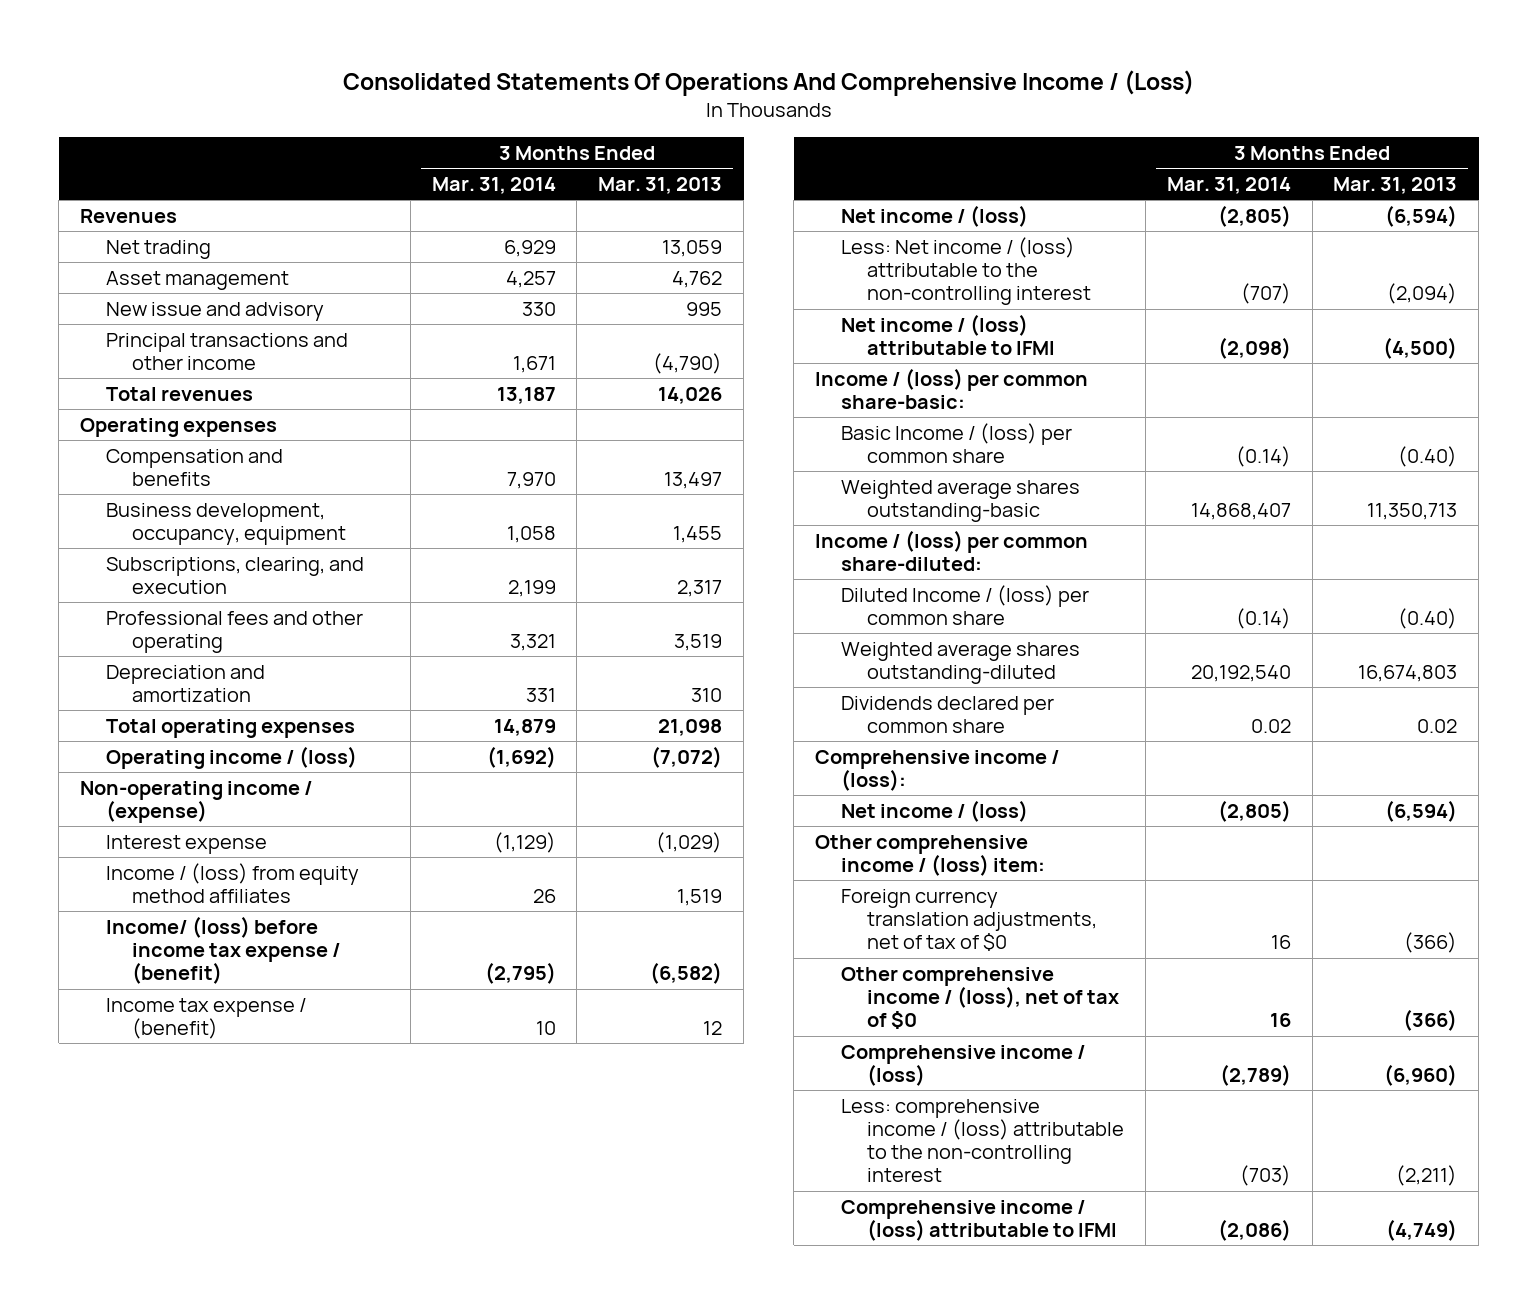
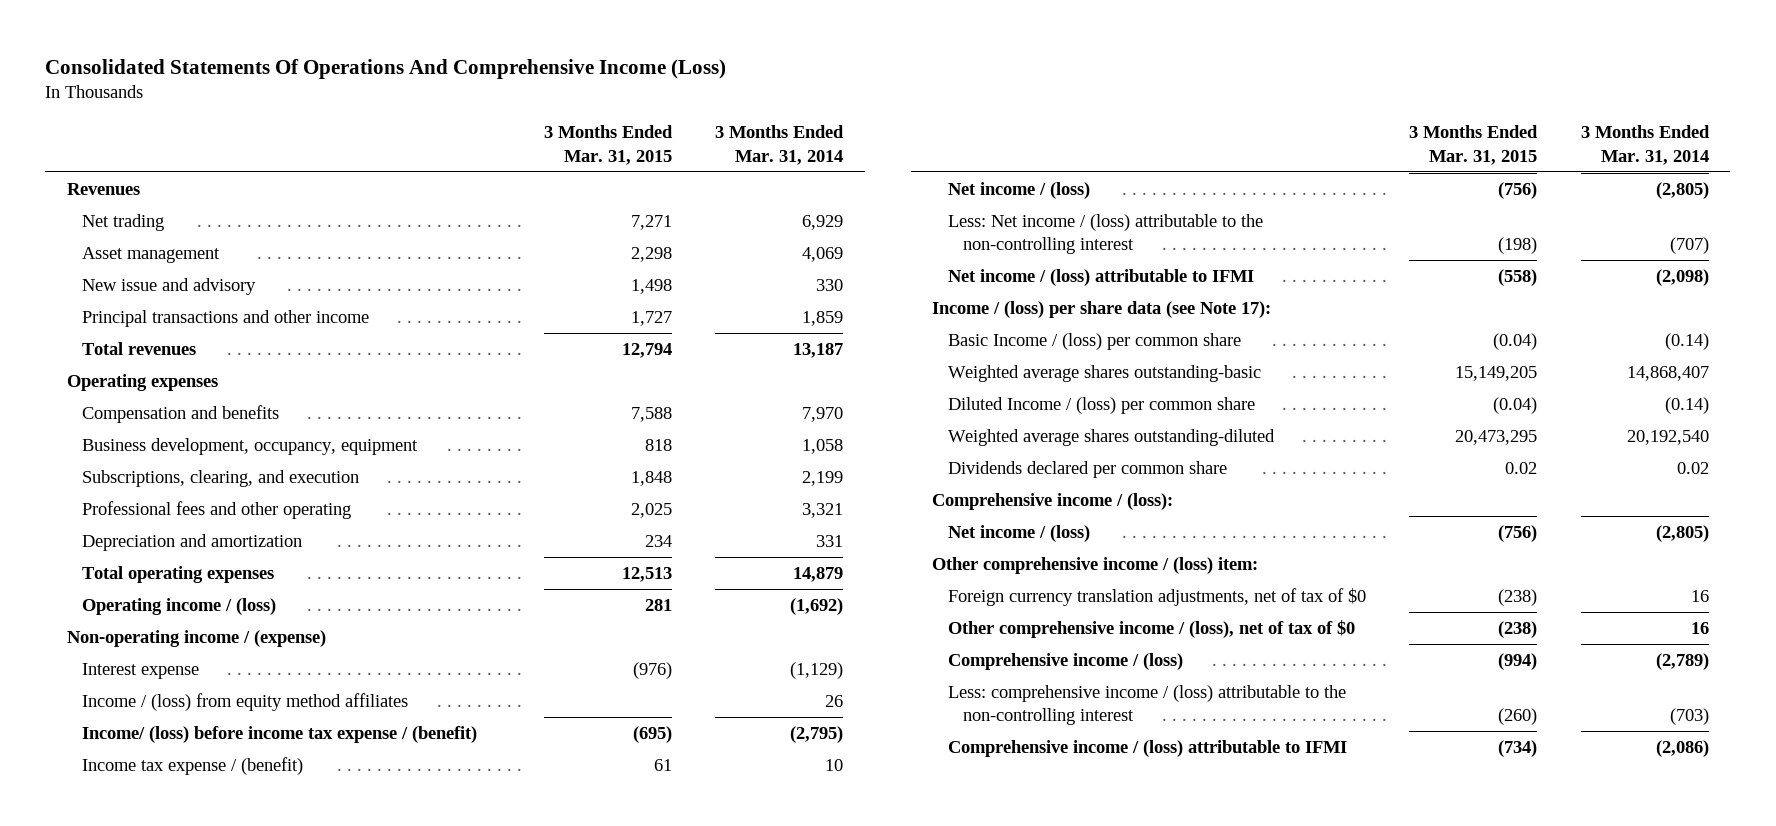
- Consolidated Statements Of Operations And Comprehensive Income / (Loss)
+ Consolidated Statements Of Operations And Comprehensive Income (Loss)
- | 3 Months Ended Mar. 31, 2014 | 3 Months Ended Mar. 31, 2013
+ | 3 Months Ended Mar. 31, 2015 | 3 Months Ended Mar. 31, 2014
- Asset management | 4,257 | 4,762
+ Asset management | 2,298 | 4,069
- Principal transactions and other income | 1,671 | (4,790)
+ Principal transactions and other income | 1,727 | 1,859
- Income / (loss) per common share-basic:
+ Income / (loss) per share data (see Note 17):
- Income / (loss) per common share-diluted:

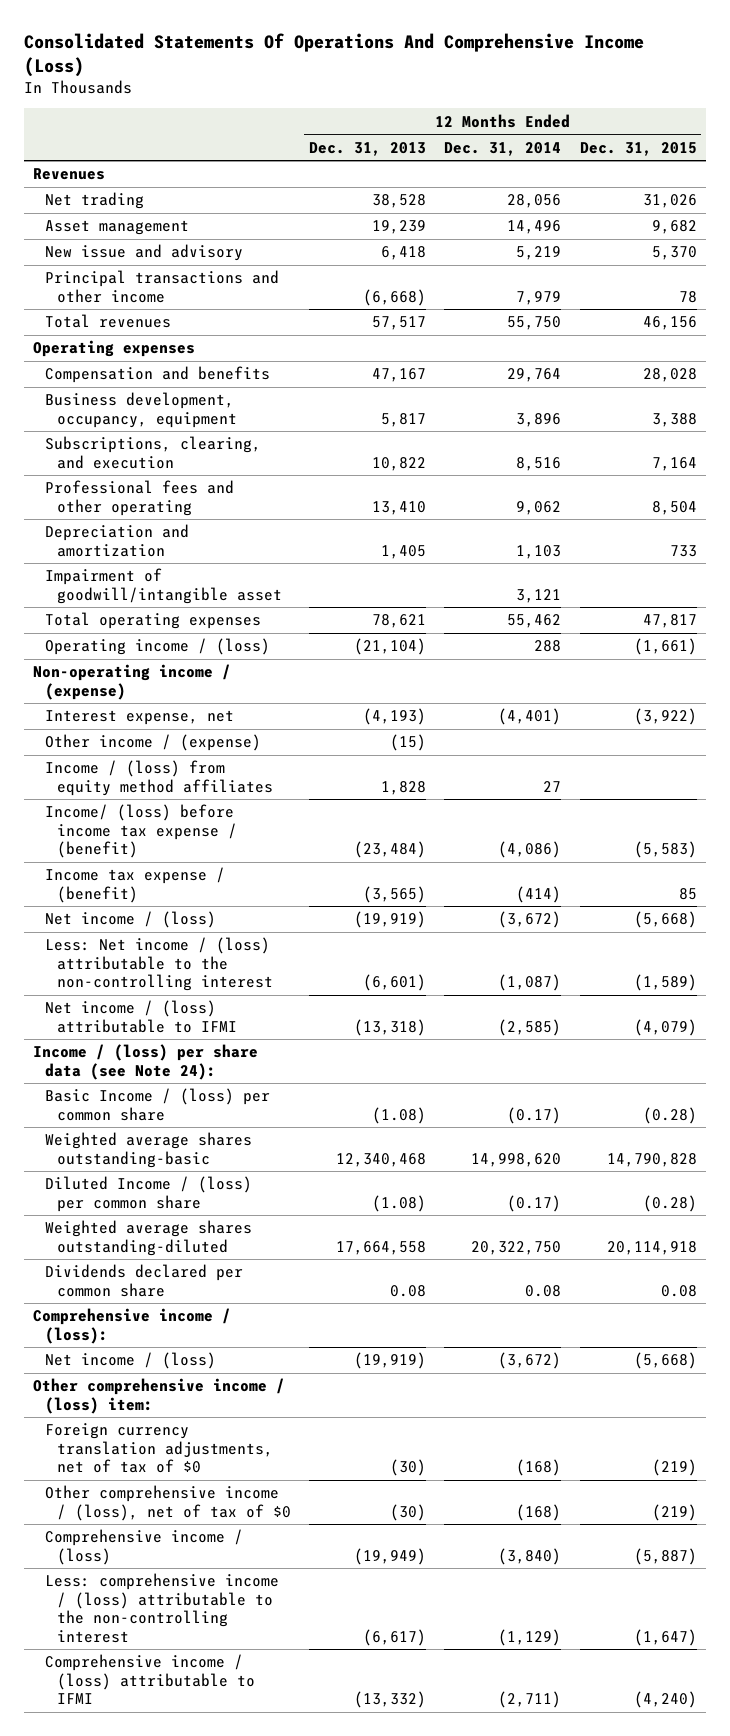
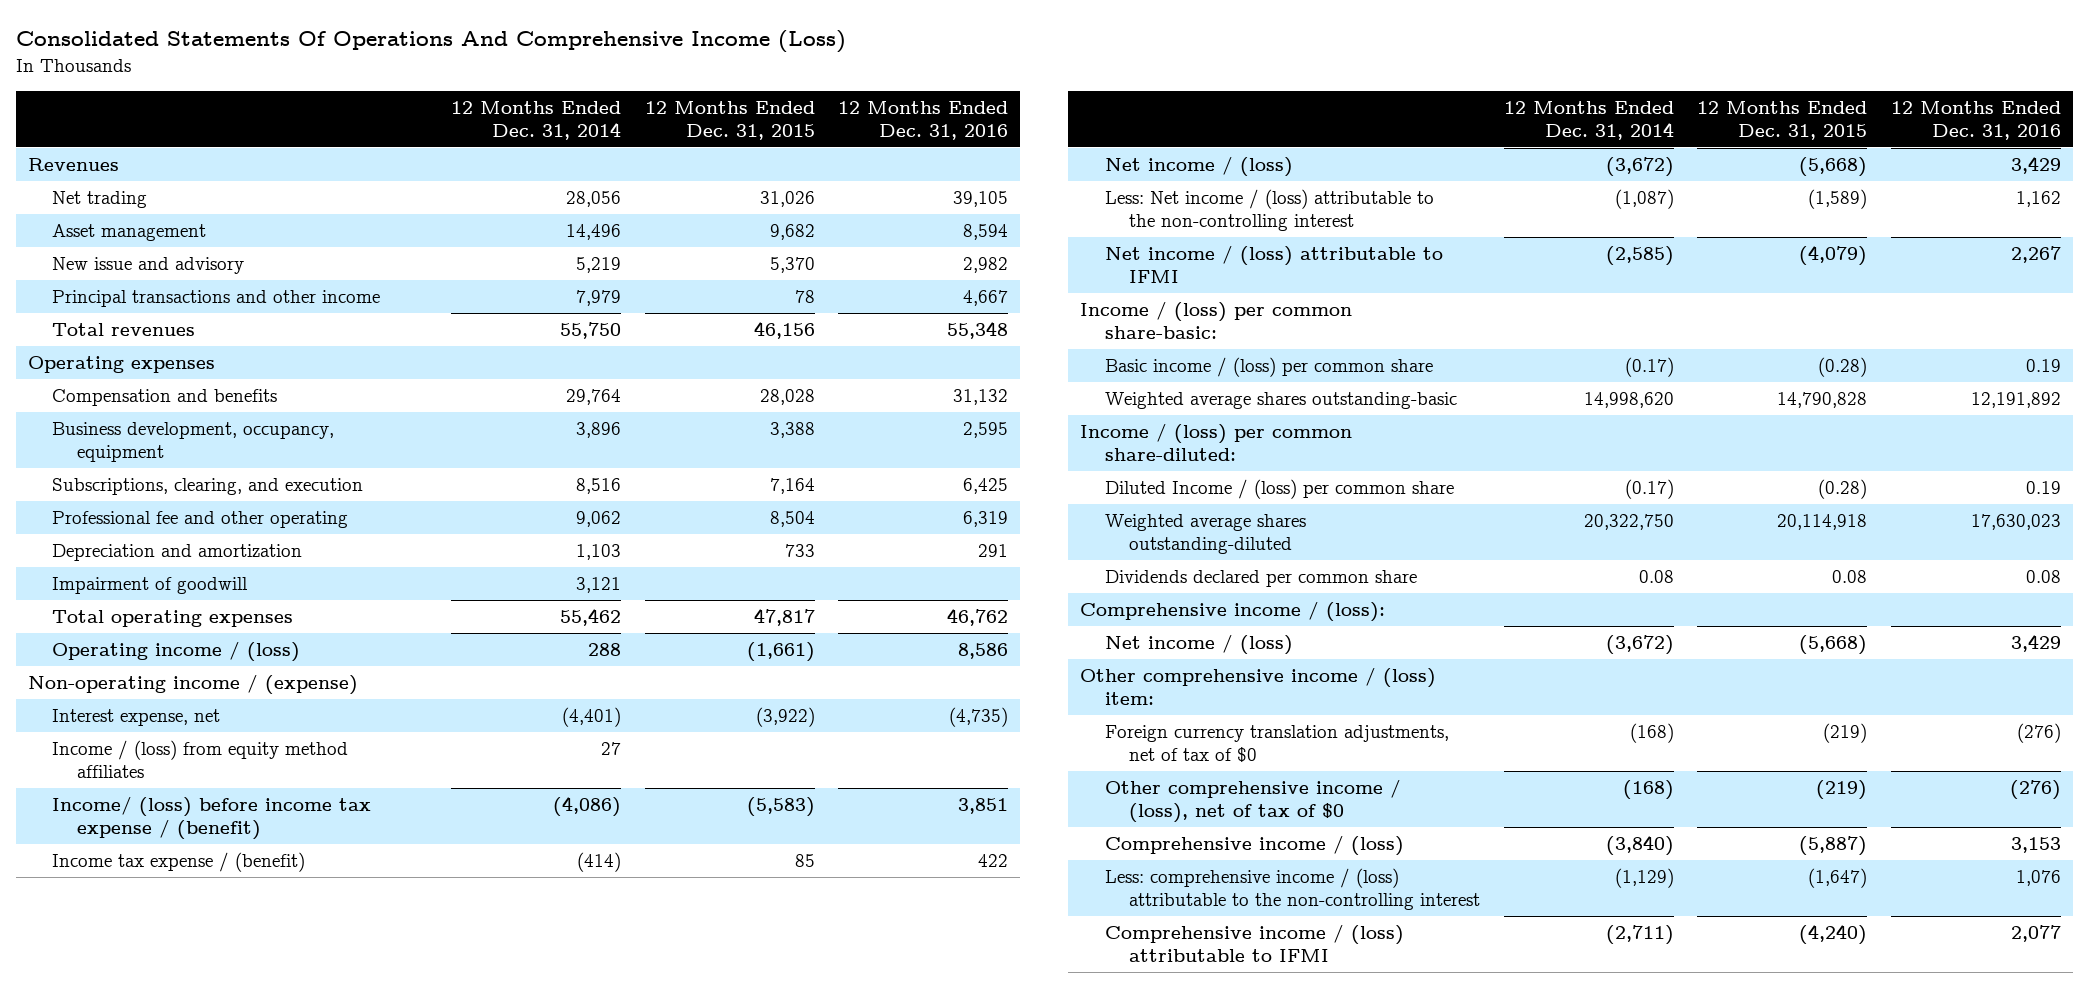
- | 12 Months Ended Dec. 31, 2013 | 12 Months Ended Dec. 31, 2014 | 12 Months Ended Dec. 31, 2015
+ | 12 Months Ended Dec. 31, 2014 | 12 Months Ended Dec. 31, 2015 | 12 Months Ended Dec. 31, 2016
- Professional fees and other operating | 13,410 | 9,062 | 8,504
+ Professional fee and other operating | 9,062 | 8,504 | 6,319
- Impairment of goodwill/intangible asset | | 3,121 |
+ Impairment of goodwill | 3,121 | |
- Other income / (expense) | (15) | |
- Income / (loss) per share data (see Note 24):
- Basic Income / (loss) per common share | (1.08) | (0.17) | (0.28)
+ Income / (loss) per common share-basic:
+ Basic income / (loss) per common share | (0.17) | (0.28) | 0.19
+ Income / (loss) per common share-diluted:

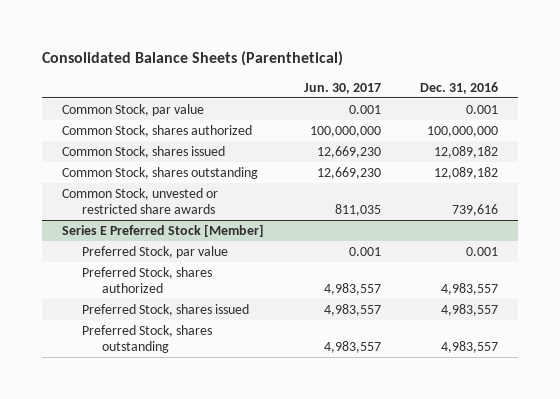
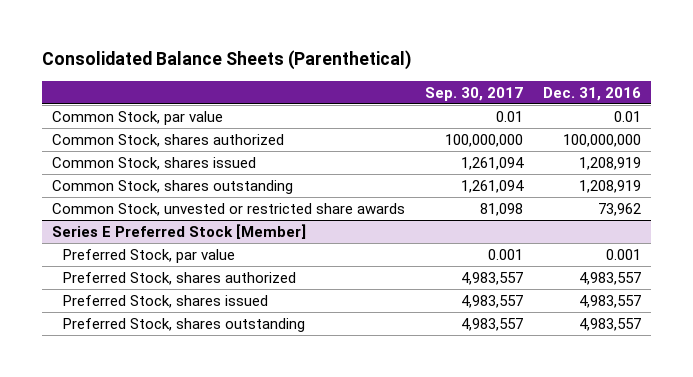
- | Jun. 30, 2017 | Dec. 31, 2016
+ | Sep. 30, 2017 | Dec. 31, 2016
- Common Stock, par value | 0.001 | 0.001
+ Common Stock, par value | 0.01 | 0.01
- Common Stock, shares issued | 12,669,230 | 12,089,182
- Common Stock, shares outstanding | 12,669,230 | 12,089,182
- Common Stock, unvested or restricted share awards | 811,035 | 739,616
+ Common Stock, shares issued | 1,261,094 | 1,208,919
+ Common Stock, shares outstanding | 1,261,094 | 1,208,919
+ Common Stock, unvested or restricted share awards | 81,098 | 73,962

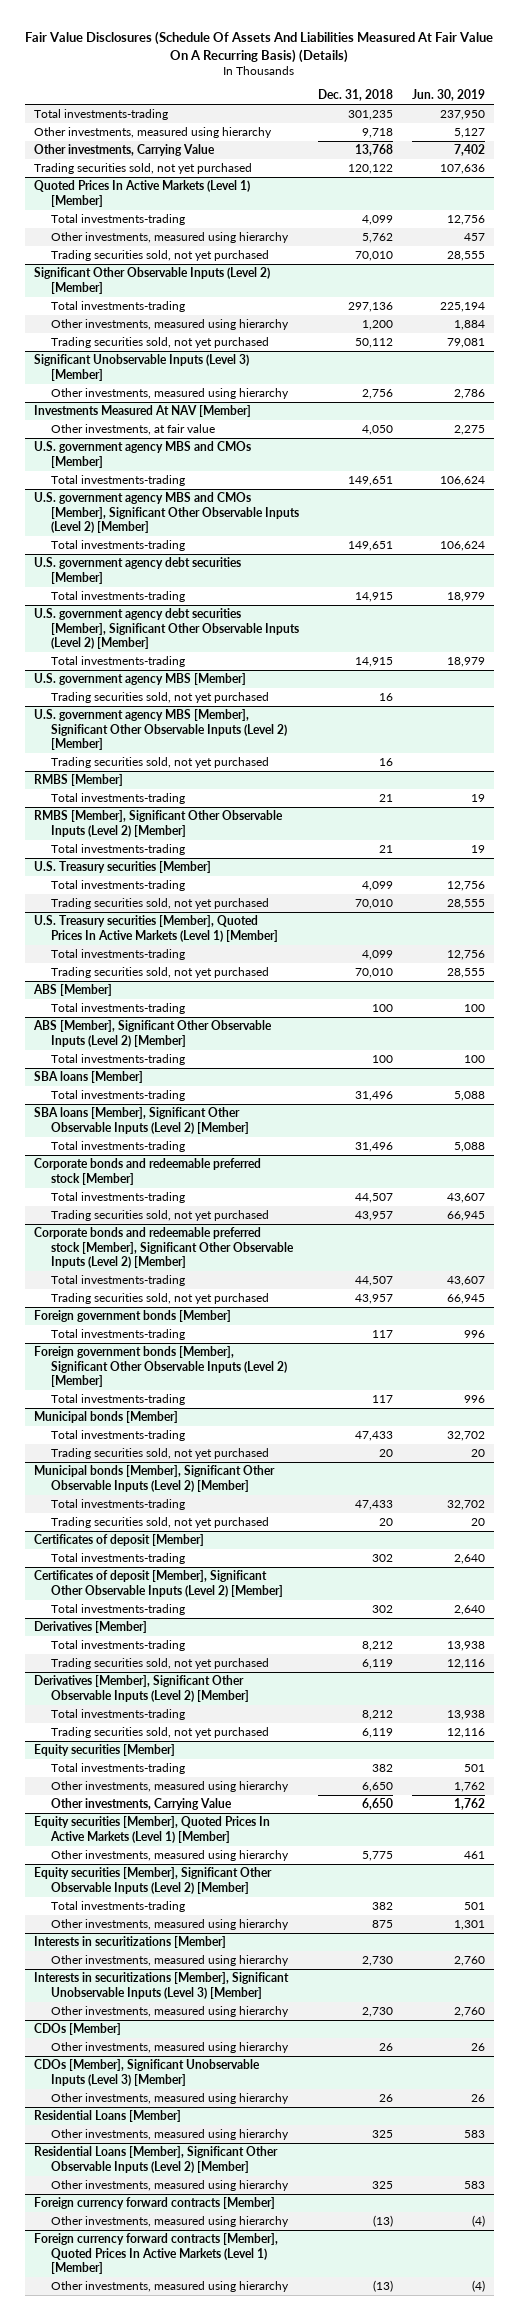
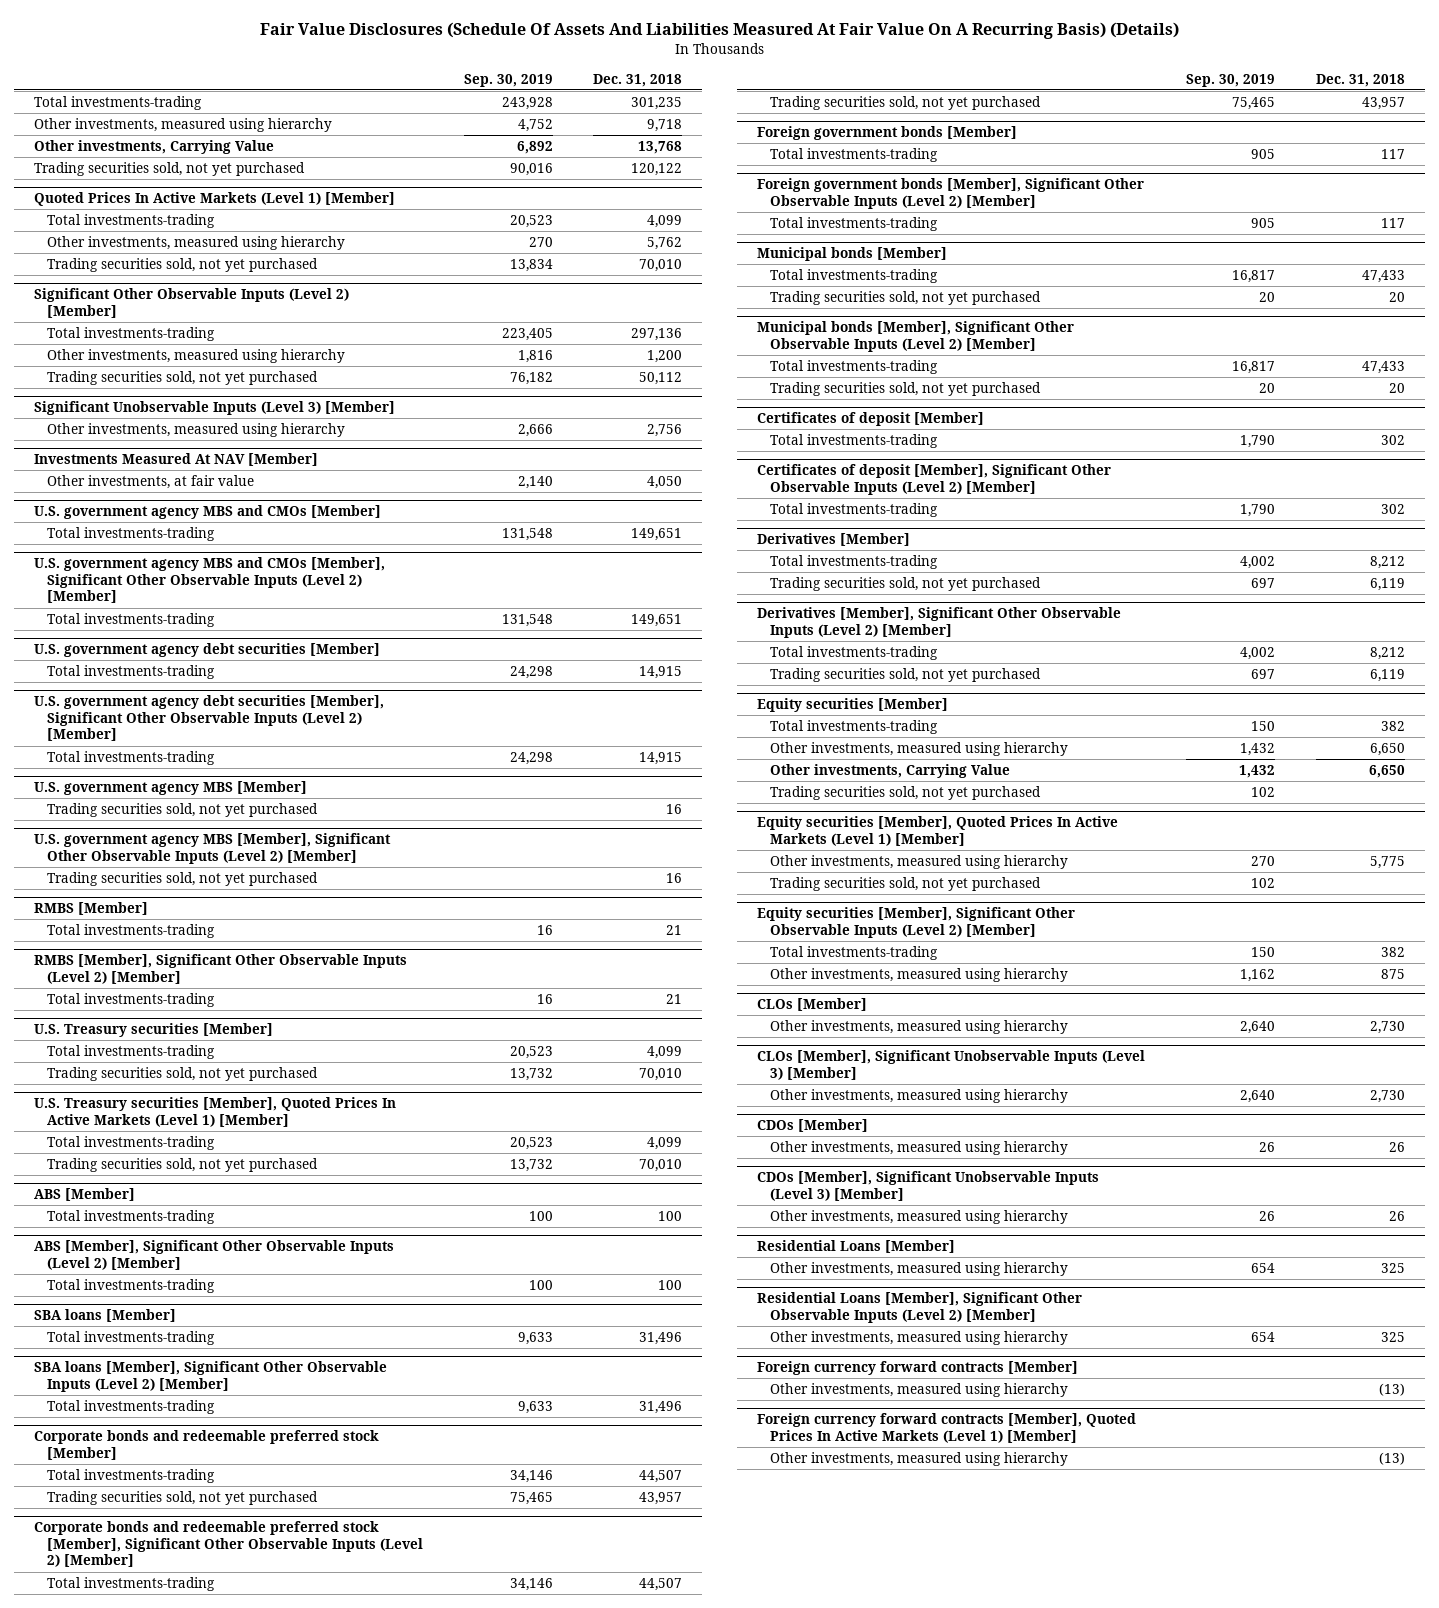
- | Dec. 31, 2018 | Jun. 30, 2019
+ | Sep. 30, 2019 | Dec. 31, 2018
@ Equity securities [Member]
+ Trading securities sold, not yet purchased | 102 |
@ Equity securities [Member], Quoted Prices In Active Markets (Level 1) [Member]
+ Trading securities sold, not yet purchased | 102 |
- Interests in securitizations [Member]
+ CLOs [Member]
- Interests in securitizations [Member], Significant Unobservable Inputs (Level 3) [Member]
+ CLOs [Member], Significant Unobservable Inputs (Level 3) [Member]

